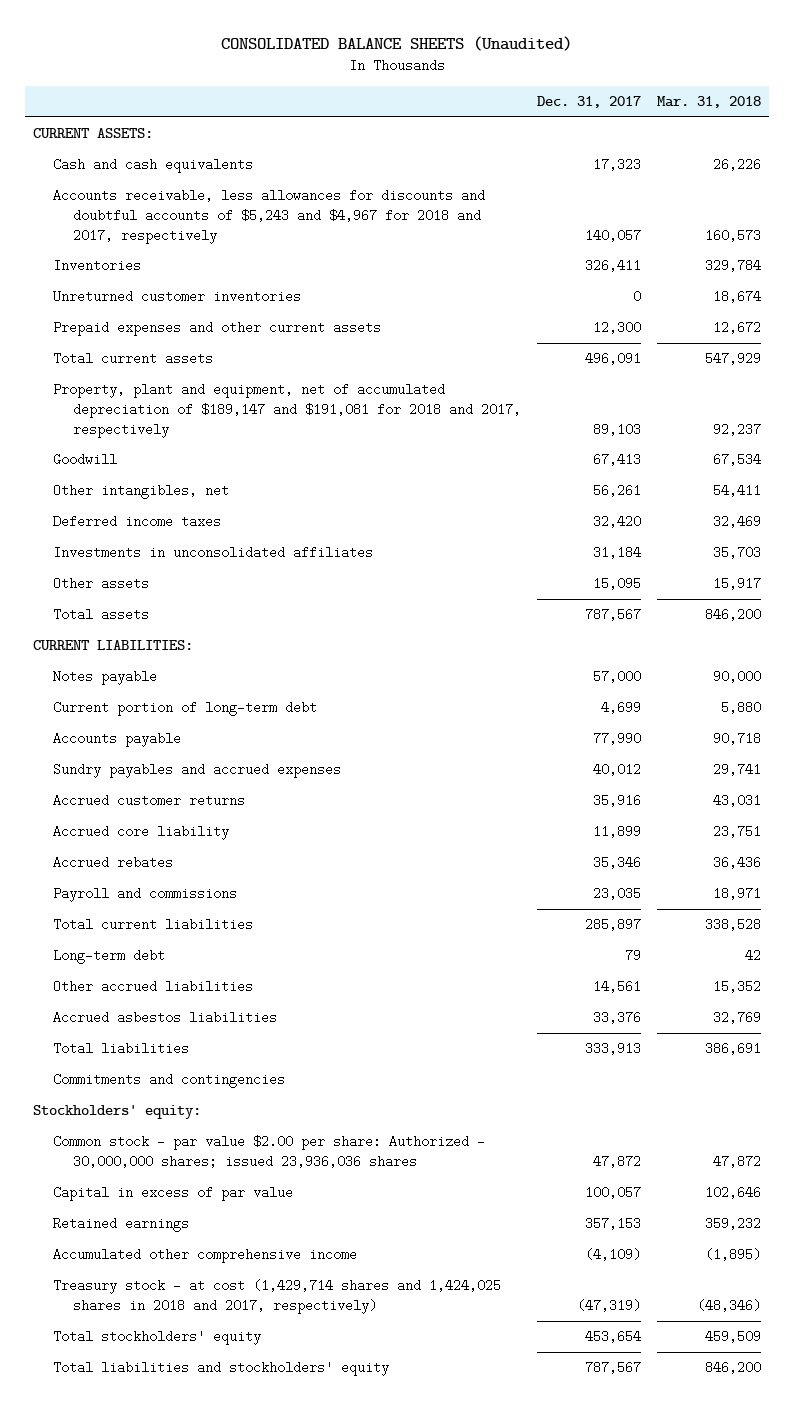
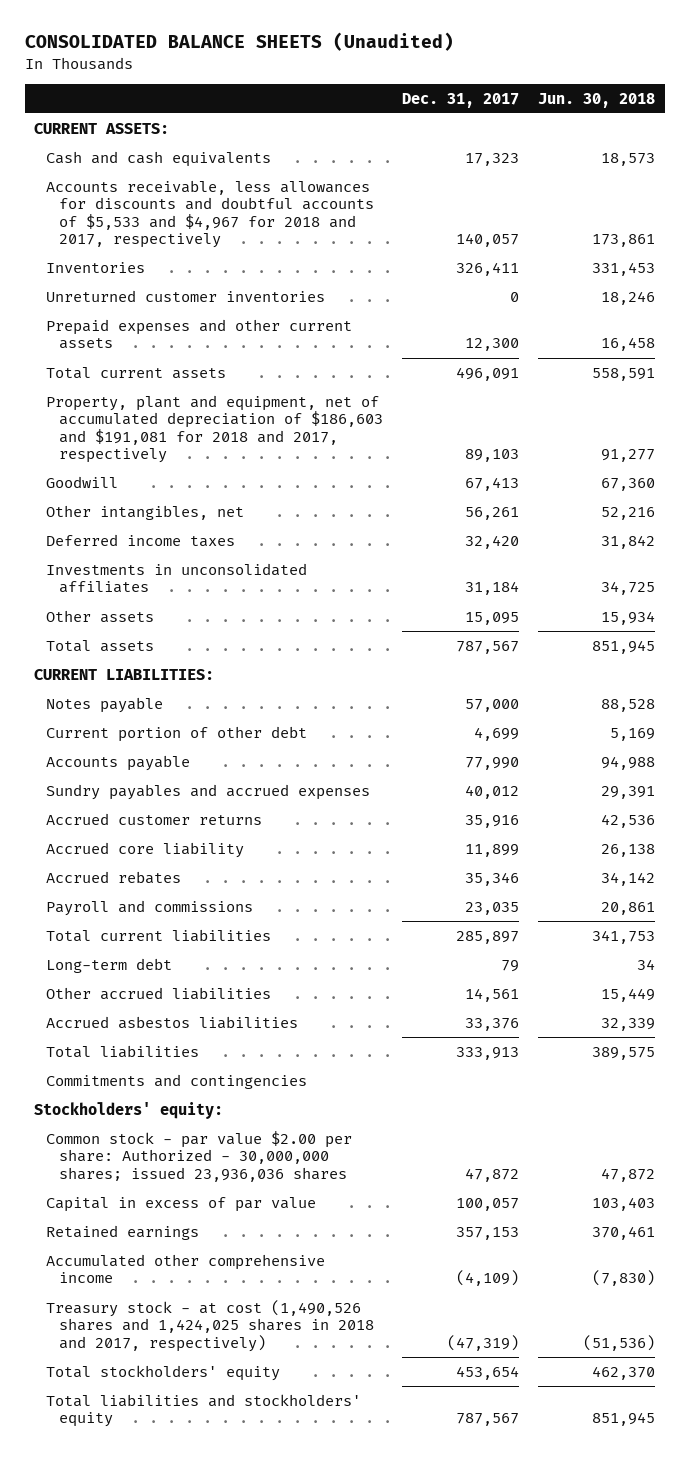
- | Dec. 31, 2017 | Mar. 31, 2018
+ | Dec. 31, 2017 | Jun. 30, 2018
- Accounts receivable, less allowances for discounts and doubtful accounts of $5,243 and $4,967 for 2018 and 2017, respectively | 140,057 | 160,573
+ Accounts receivable, less allowances for discounts and doubtful accounts of $5,533 and $4,967 for 2018 and 2017, respectively | 140,057 | 173,861
- Property, plant and equipment, net of accumulated depreciation of $189,147 and $191,081 for 2018 and 2017, respectively | 89,103 | 92,237
+ Property, plant and equipment, net of accumulated depreciation of $186,603 and $191,081 for 2018 and 2017, respectively | 89,103 | 91,277
- Current portion of long-term debt | 4,699 | 5,880
+ Current portion of other debt | 4,699 | 5,169
- Treasury stock - at cost (1,429,714 shares and 1,424,025 shares in 2018 and 2017, respectively) | (47,319) | (48,346)
+ Treasury stock - at cost (1,490,526 shares and 1,424,025 shares in 2018 and 2017, respectively) | (47,319) | (51,536)

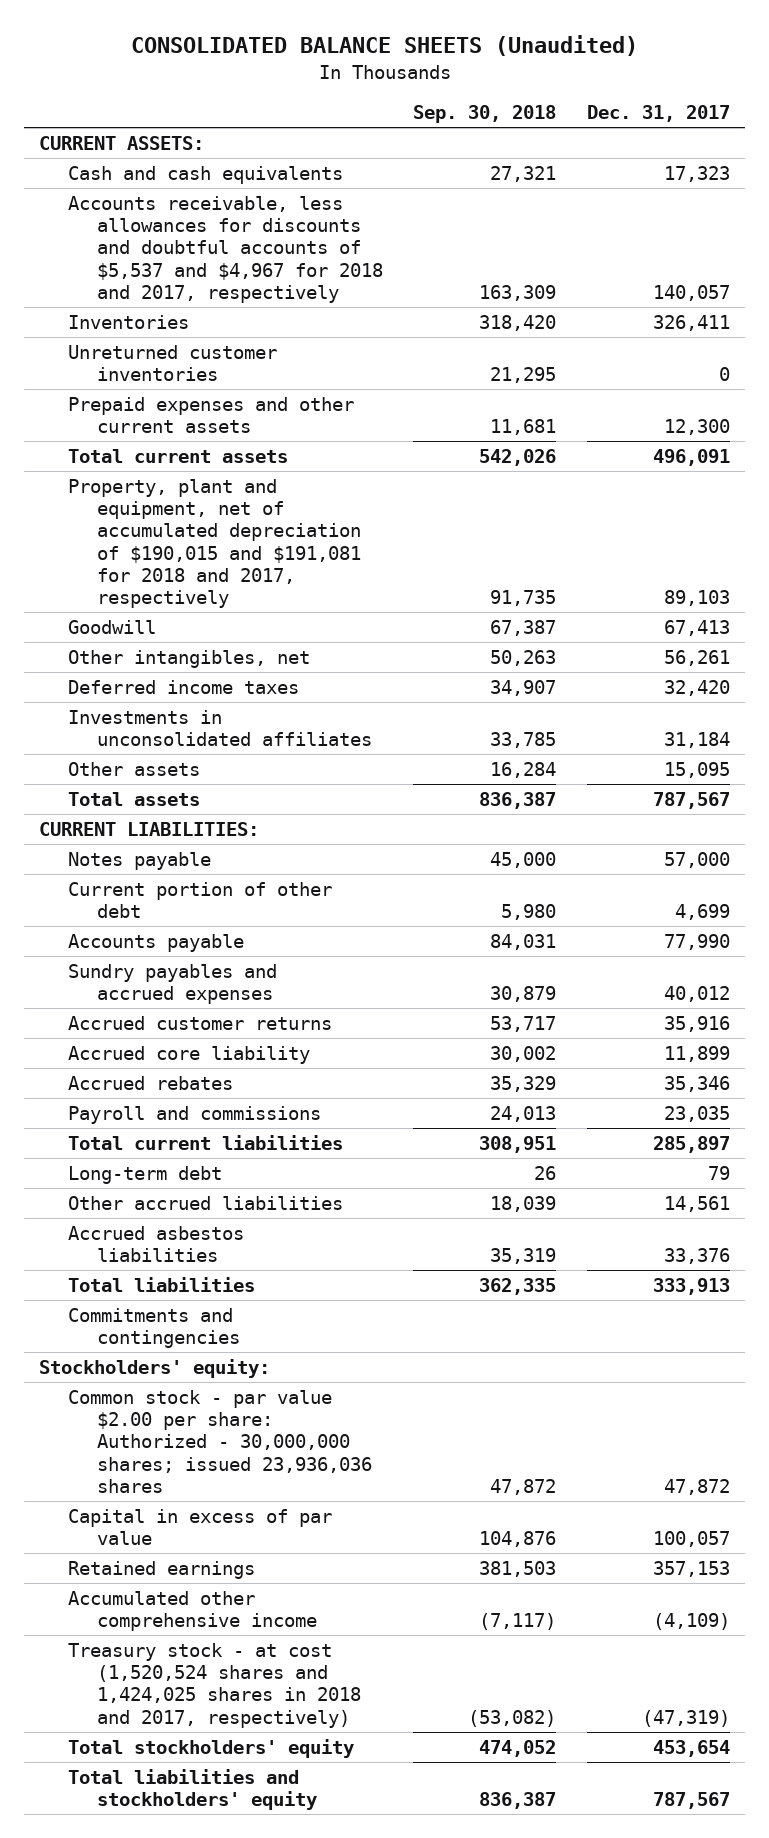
- | Dec. 31, 2017 | Jun. 30, 2018
+ | Sep. 30, 2018 | Dec. 31, 2017
- Accounts receivable, less allowances for discounts and doubtful accounts of $5,533 and $4,967 for 2018 and 2017, respectively | 140,057 | 173,861
+ Accounts receivable, less allowances for discounts and doubtful accounts of $5,537 and $4,967 for 2018 and 2017, respectively | 163,309 | 140,057
- Property, plant and equipment, net of accumulated depreciation of $186,603 and $191,081 for 2018 and 2017, respectively | 89,103 | 91,277
+ Property, plant and equipment, net of accumulated depreciation of $190,015 and $191,081 for 2018 and 2017, respectively | 91,735 | 89,103
- Treasury stock - at cost (1,490,526 shares and 1,424,025 shares in 2018 and 2017, respectively) | (47,319) | (51,536)
+ Treasury stock - at cost (1,520,524 shares and 1,424,025 shares in 2018 and 2017, respectively) | (53,082) | (47,319)

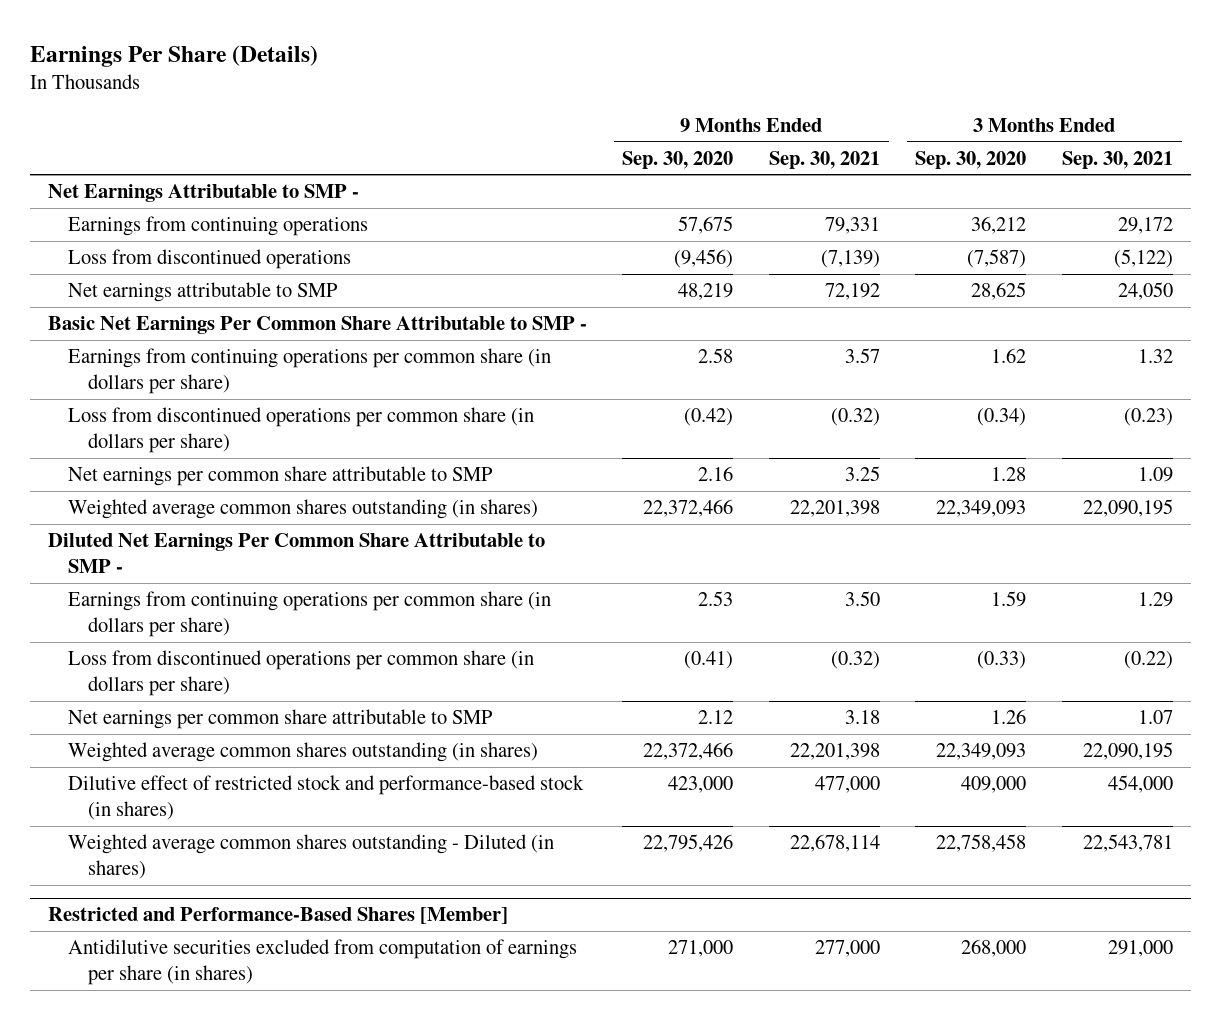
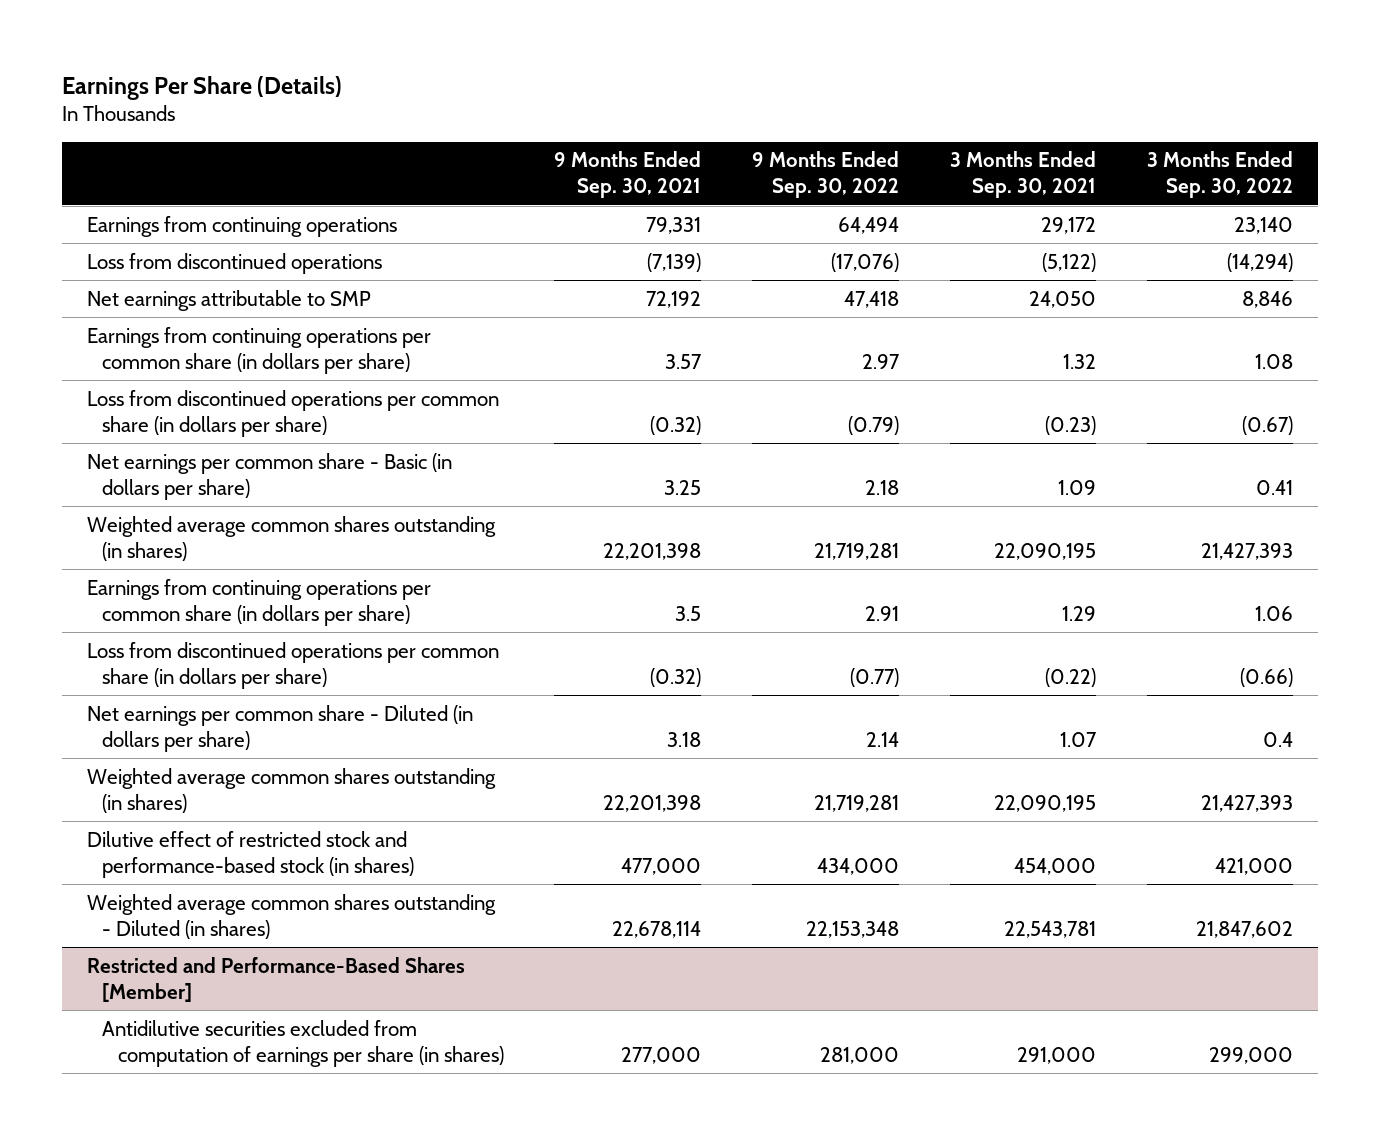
- | 9 Months Ended Sep. 30, 2020 | 9 Months Ended Sep. 30, 2021 | 3 Months Ended Sep. 30, 2020 | 3 Months Ended Sep. 30, 2021
+ | 9 Months Ended Sep. 30, 2021 | 9 Months Ended Sep. 30, 2022 | 3 Months Ended Sep. 30, 2021 | 3 Months Ended Sep. 30, 2022
- Net Earnings Attributable to SMP -
- Basic Net Earnings Per Common Share Attributable to SMP -
- Net earnings per common share attributable to SMP | 2.16 | 3.25 | 1.28 | 1.09
+ Net earnings per common share - Basic (in dollars per share) | 3.25 | 2.18 | 1.09 | 0.41
- Diluted Net Earnings Per Common Share Attributable to SMP -
- Earnings from continuing operations per common share (in dollars per share) | 2.53 | 3.50 | 1.59 | 1.29
+ Earnings from continuing operations per common share (in dollars per share) | 3.5 | 2.91 | 1.29 | 1.06
- Net earnings per common share attributable to SMP | 2.12 | 3.18 | 1.26 | 1.07
+ Net earnings per common share - Diluted (in dollars per share) | 3.18 | 2.14 | 1.07 | 0.4

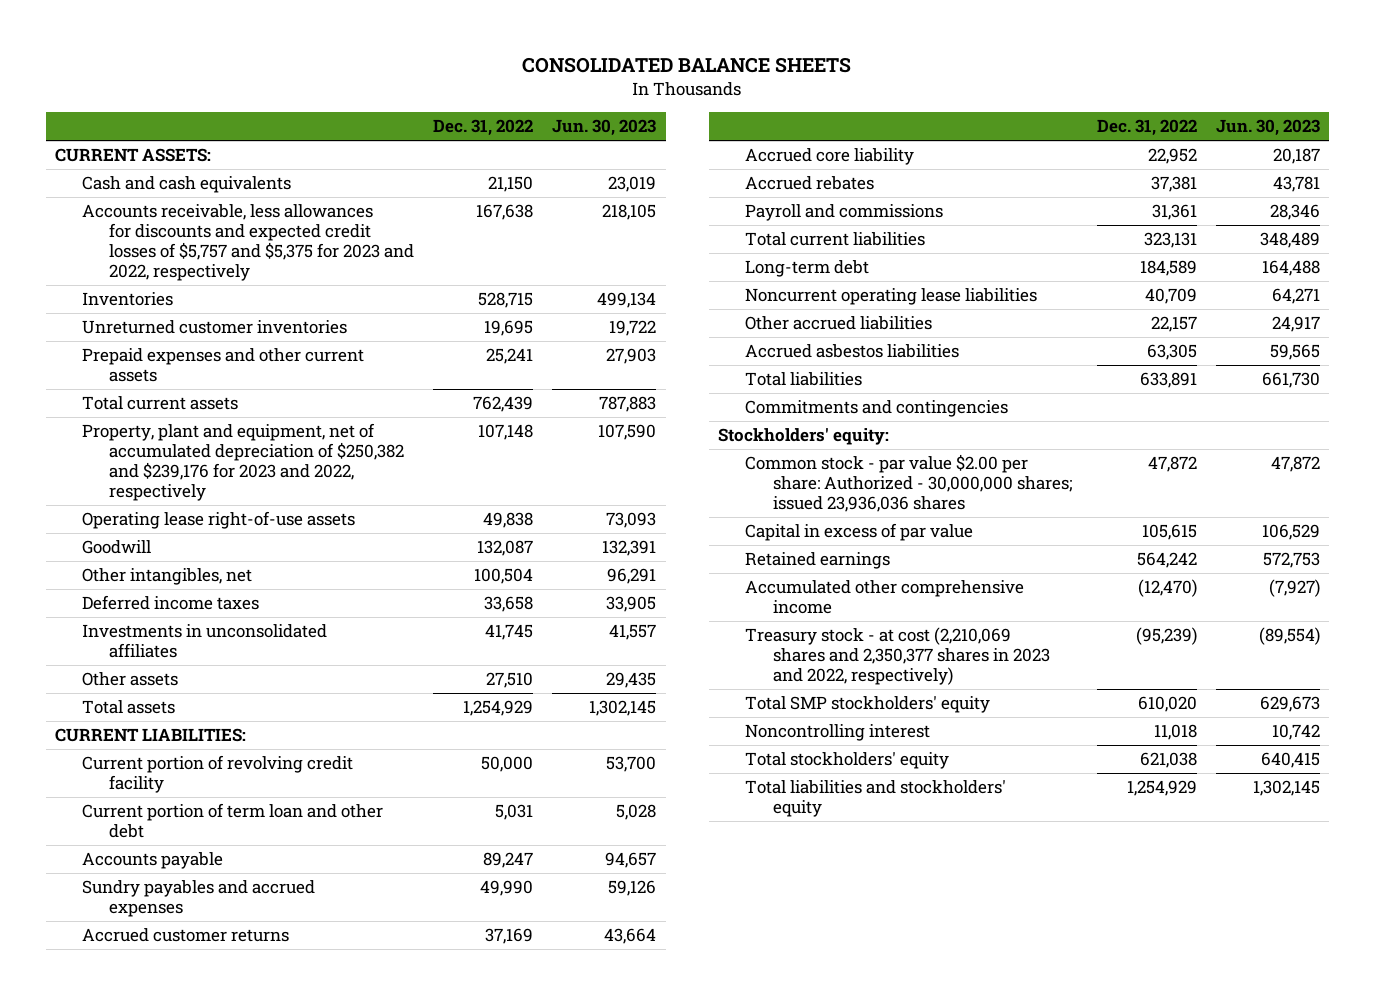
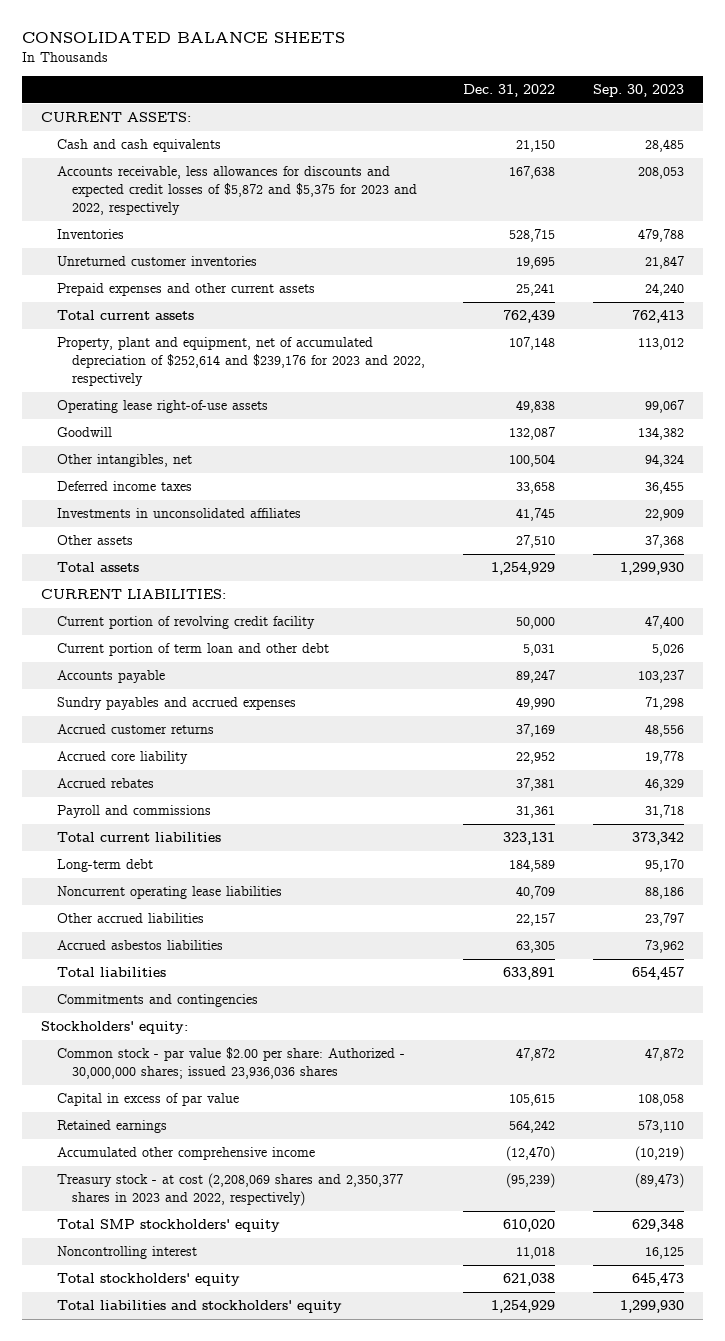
- | Dec. 31, 2022 | Jun. 30, 2023
+ | Dec. 31, 2022 | Sep. 30, 2023
- Accounts receivable, less allowances for discounts and expected credit losses of $5,757 and $5,375 for 2023 and 2022, respectively | 167,638 | 218,105
+ Accounts receivable, less allowances for discounts and expected credit losses of $5,872 and $5,375 for 2023 and 2022, respectively | 167,638 | 208,053
- Property, plant and equipment, net of accumulated depreciation of $250,382 and $239,176 for 2023 and 2022, respectively | 107,148 | 107,590
+ Property, plant and equipment, net of accumulated depreciation of $252,614 and $239,176 for 2023 and 2022, respectively | 107,148 | 113,012
- Treasury stock - at cost (2,210,069 shares and 2,350,377 shares in 2023 and 2022, respectively) | (95,239) | (89,554)
+ Treasury stock - at cost (2,208,069 shares and 2,350,377 shares in 2023 and 2022, respectively) | (95,239) | (89,473)

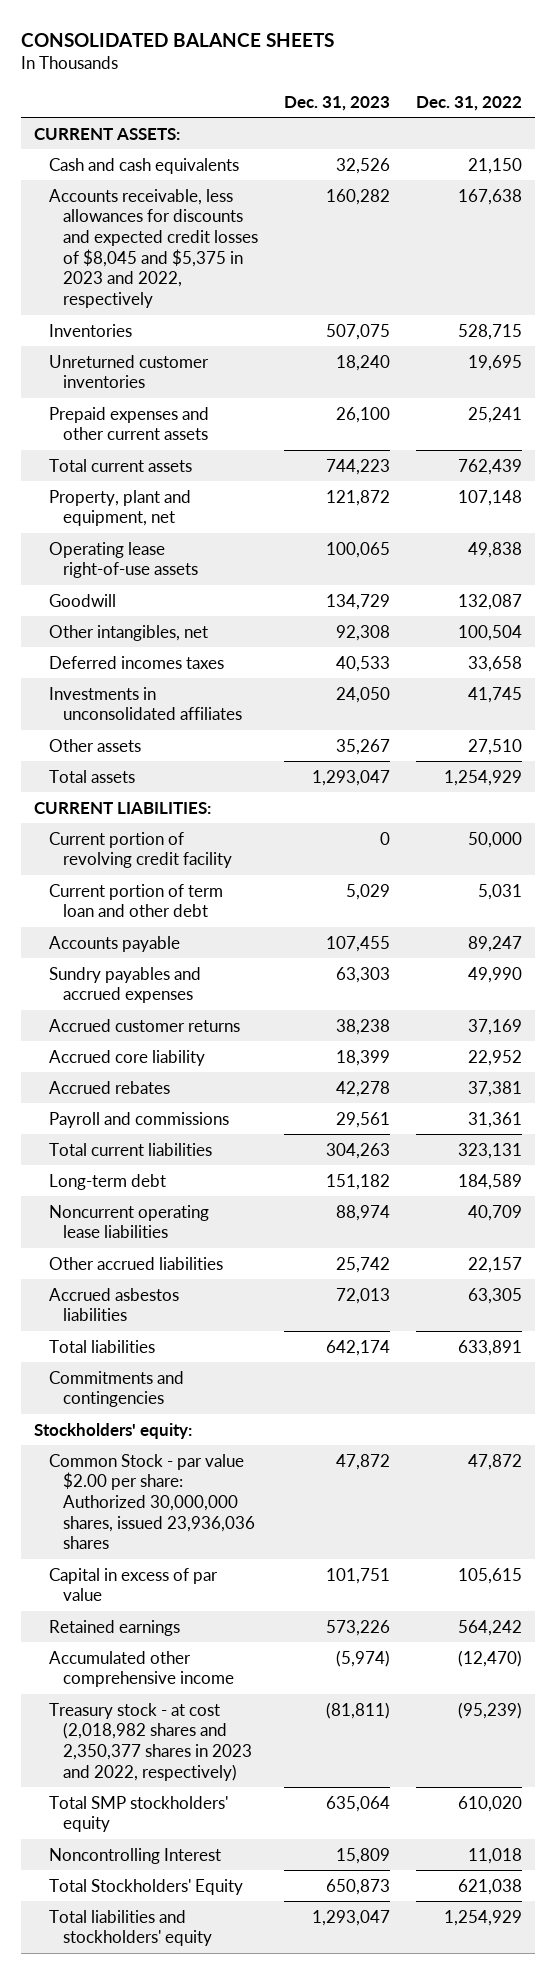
- | Dec. 31, 2022 | Sep. 30, 2023
+ | Dec. 31, 2023 | Dec. 31, 2022
- Accounts receivable, less allowances for discounts and expected credit losses of $5,872 and $5,375 for 2023 and 2022, respectively | 167,638 | 208,053
+ Accounts receivable, less allowances for discounts and expected credit losses of $8,045 and $5,375 in 2023 and 2022, respectively | 160,282 | 167,638
- Property, plant and equipment, net of accumulated depreciation of $252,614 and $239,176 for 2023 and 2022, respectively | 107,148 | 113,012
+ Property, plant and equipment, net | 121,872 | 107,148
- Deferred income taxes | 33,658 | 36,455
+ Deferred incomes taxes | 40,533 | 33,658
- Common stock - par value $2.00 per share: Authorized - 30,000,000 shares; issued 23,936,036 shares | 47,872 | 47,872
+ Common Stock - par value $2.00 per share: Authorized 30,000,000 shares, issued 23,936,036 shares | 47,872 | 47,872
- Treasury stock - at cost (2,208,069 shares and 2,350,377 shares in 2023 and 2022, respectively) | (95,239) | (89,473)
+ Treasury stock - at cost (2,018,982 shares and 2,350,377 shares in 2023 and 2022, respectively) | (81,811) | (95,239)
- Noncontrolling interest | 11,018 | 16,125
- Total stockholders' equity | 621,038 | 645,473
+ Noncontrolling Interest | 15,809 | 11,018
+ Total Stockholders' Equity | 650,873 | 621,038

